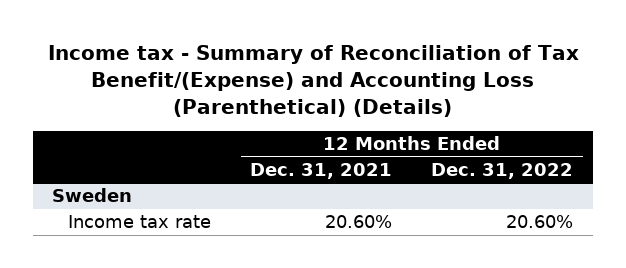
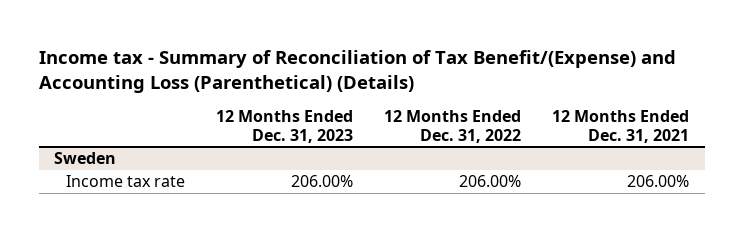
- | 12 Months Ended Dec. 31, 2021 | 12 Months Ended Dec. 31, 2022
+ | 12 Months Ended Dec. 31, 2023 | 12 Months Ended Dec. 31, 2022 | 12 Months Ended Dec. 31, 2021
@ Sweden
- Income tax rate | 20.60% | 20.60%
+ Income tax rate | 206.00% | 206.00% | 206.00%

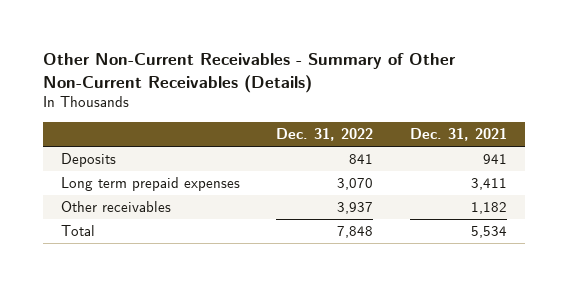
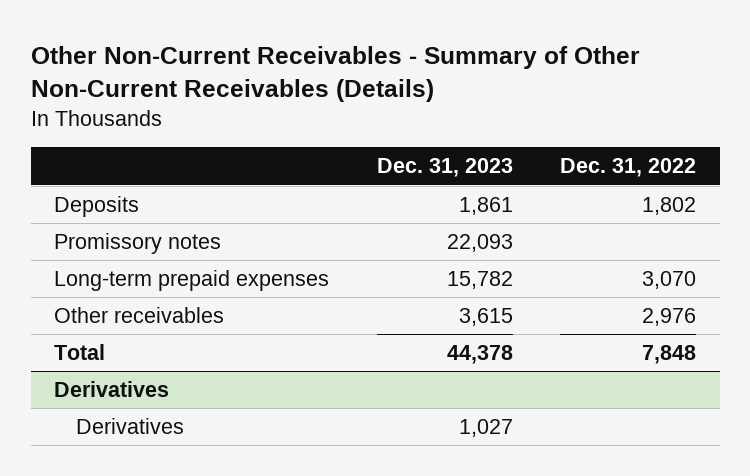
- | Dec. 31, 2022 | Dec. 31, 2021
+ | Dec. 31, 2023 | Dec. 31, 2022
- Deposits | 841 | 941
- Long term prepaid expenses | 3,070 | 3,411
- Other receivables | 3,937 | 1,182
+ Deposits | 1,861 | 1,802
+ Promissory notes | 22,093 |
+ Long-term prepaid expenses | 15,782 | 3,070
+ Other receivables | 3,615 | 2,976
+ Derivatives
+ Derivatives | 1,027 |

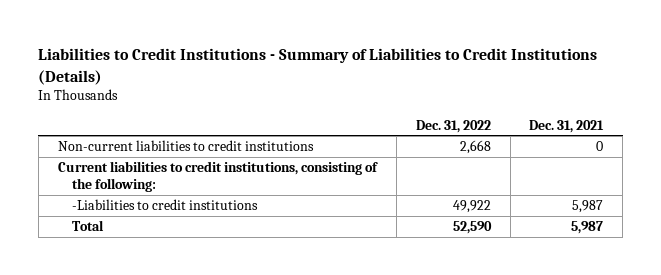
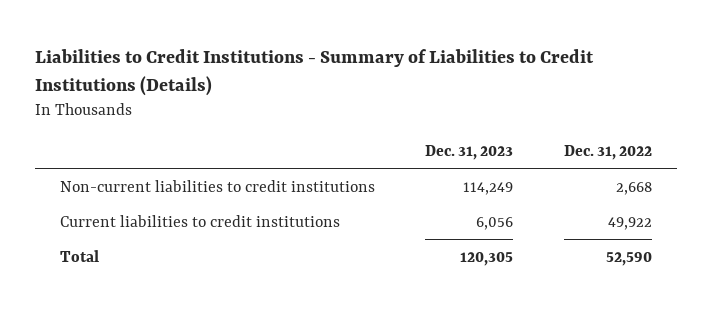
- | Dec. 31, 2022 | Dec. 31, 2021
+ | Dec. 31, 2023 | Dec. 31, 2022
- Current liabilities to credit institutions, consisting of the following:
- -Liabilities to credit institutions | 49,922 | 5,987
+ Current liabilities to credit institutions | 6,056 | 49,922

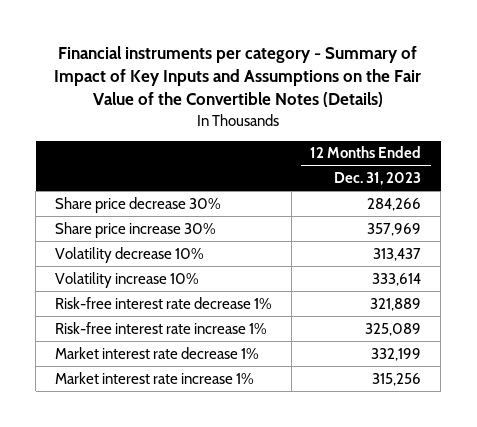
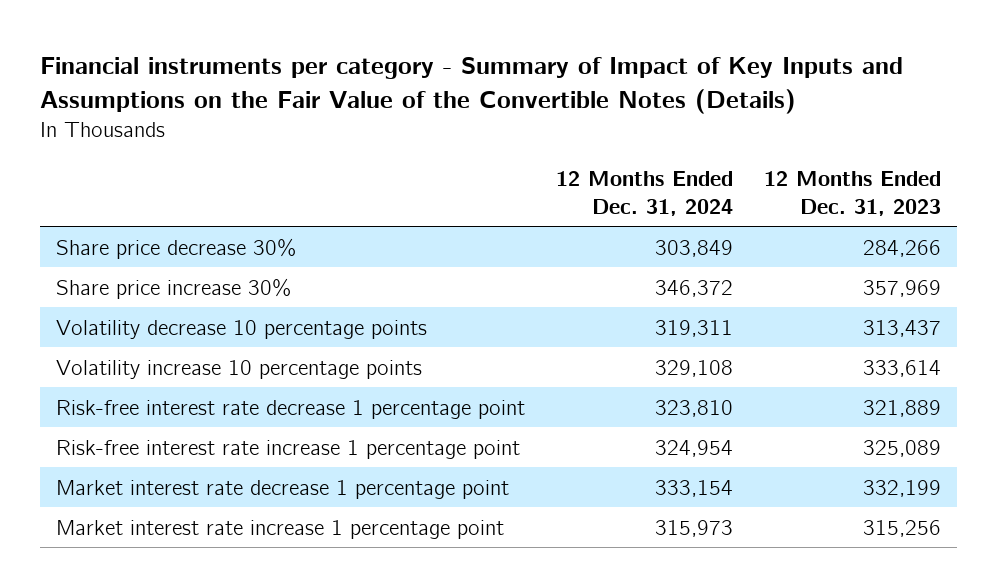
- | 12 Months Ended Dec. 31, 2023
+ | 12 Months Ended Dec. 31, 2024 | 12 Months Ended Dec. 31, 2023
- Volatility decrease 10% | 313,437
- Volatility increase 10% | 333,614
- Risk-free interest rate decrease 1% | 321,889
- Risk-free interest rate increase 1% | 325,089
- Market interest rate decrease 1% | 332,199
- Market interest rate increase 1% | 315,256
+ Volatility decrease 10 percentage points | 319,311 | 313,437
+ Volatility increase 10 percentage points | 329,108 | 333,614
+ Risk-free interest rate decrease 1 percentage point | 323,810 | 321,889
+ Risk-free interest rate increase 1 percentage point | 324,954 | 325,089
+ Market interest rate decrease 1 percentage point | 333,154 | 332,199
+ Market interest rate increase 1 percentage point | 315,973 | 315,256

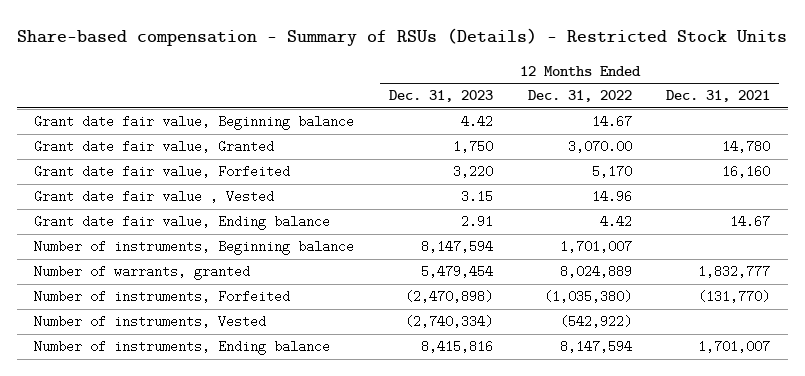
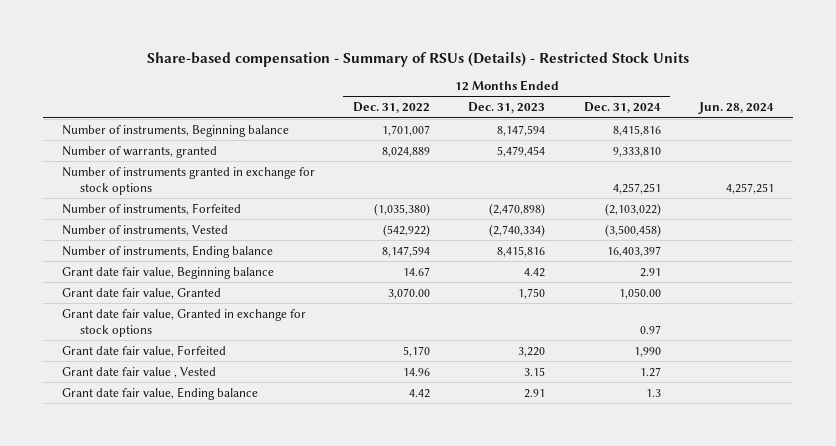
- | 12 Months Ended Dec. 31, 2023 | 12 Months Ended Dec. 31, 2022 | 12 Months Ended Dec. 31, 2021
+ | 12 Months Ended Dec. 31, 2022 | 12 Months Ended Dec. 31, 2023 | 12 Months Ended Dec. 31, 2024 | Jun. 28, 2024
+ Number of instruments granted in exchange for stock options | | | 4,257,251 | 4,257,251
moved down: Grant date fair value, Beginning balance | 14.67 | 4.42 | 2.91 |
moved down: Grant date fair value, Granted | 3,070.00 | 1,750 | 1,050.00 |
+ Grant date fair value, Granted in exchange for stock options | | | 0.97 |
moved down: Grant date fair value, Forfeited | 5,170 | 3,220 | 1,990 |
moved down: Grant date fair value , Vested | 14.96 | 3.15 | 1.27 |
moved down: Grant date fair value, Ending balance | 4.42 | 2.91 | 1.3 |

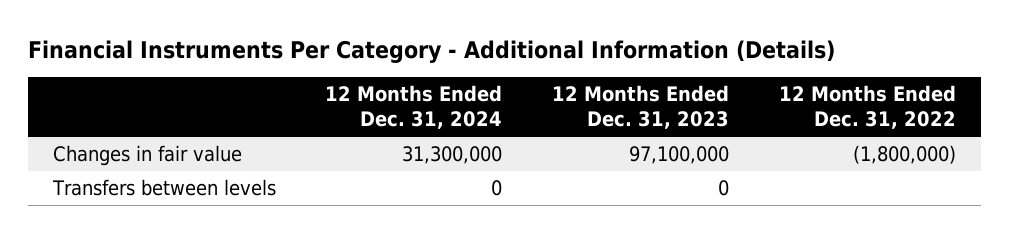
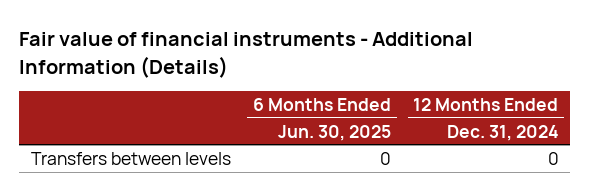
- Financial Instruments Per Category - Additional Information (Details)
+ Fair value of financial instruments - Additional Information (Details)
- | 12 Months Ended Dec. 31, 2024 | 12 Months Ended Dec. 31, 2023 | 12 Months Ended Dec. 31, 2022
+ | 6 Months Ended Jun. 30, 2025 | 12 Months Ended Dec. 31, 2024
- Changes in fair value | 31,300,000 | 97,100,000 | (1,800,000)

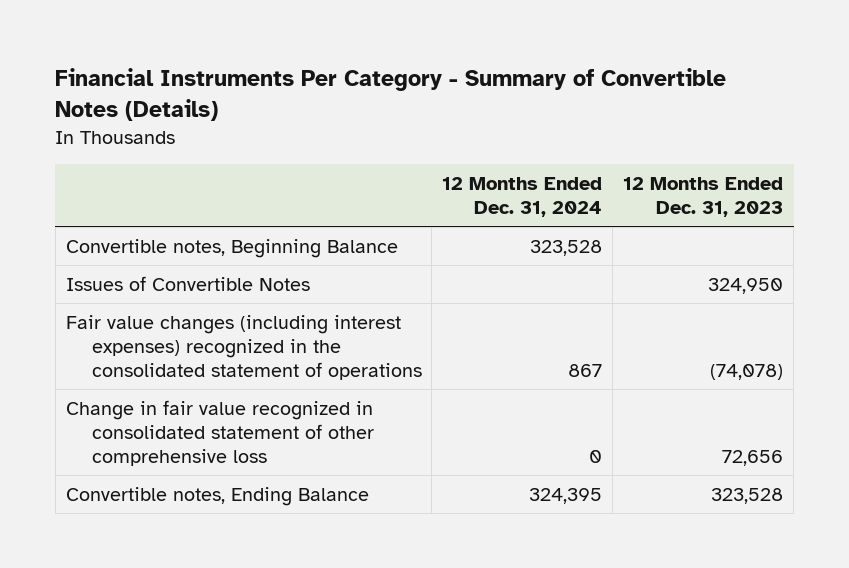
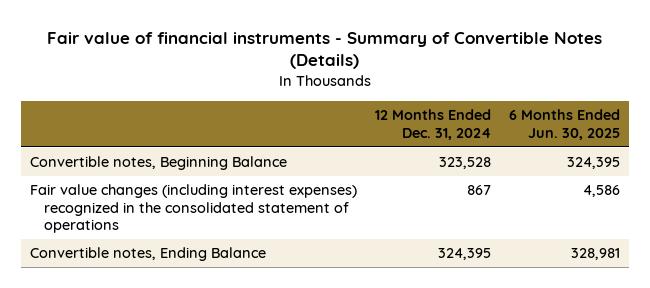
- Financial Instruments Per Category - Summary of Convertible Notes (Details)
+ Fair value of financial instruments - Summary of Convertible Notes (Details)
- | 12 Months Ended Dec. 31, 2024 | 12 Months Ended Dec. 31, 2023
+ | 12 Months Ended Dec. 31, 2024 | 6 Months Ended Jun. 30, 2025
- Issues of Convertible Notes | | 324,950
- Change in fair value recognized in consolidated statement of other comprehensive loss | 0 | 72,656

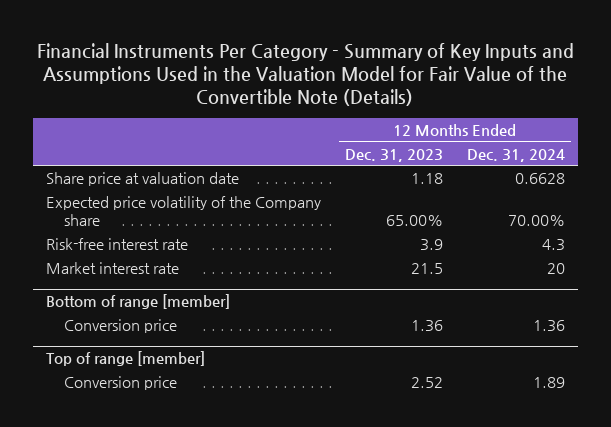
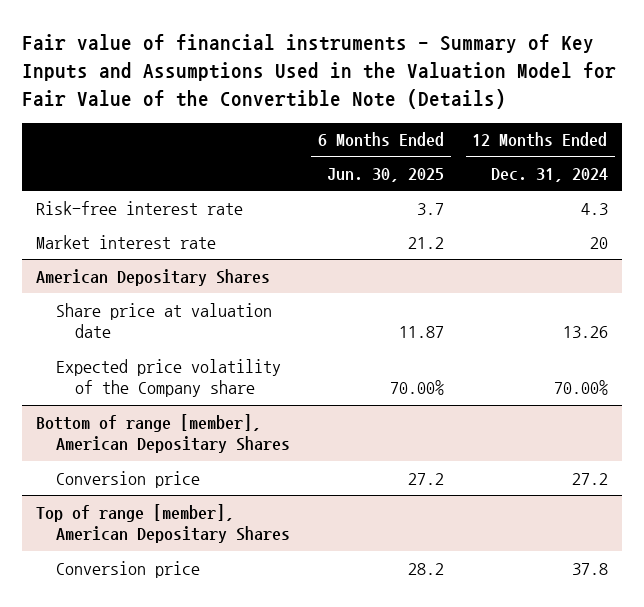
- Financial Instruments Per Category - Summary of Key Inputs and Assumptions Used in the Valuation Model for Fair Value of the Convertible Note (Details)
+ Fair value of financial instruments - Summary of Key Inputs and Assumptions Used in the Valuation Model for Fair Value of the Convertible Note (Details)
- | 12 Months Ended Dec. 31, 2023 | 12 Months Ended Dec. 31, 2024
+ | 6 Months Ended Jun. 30, 2025 | 12 Months Ended Dec. 31, 2024
- Share price at valuation date | 1.18 | 0.6628
- Expected price volatility of the Company share | 65.00% | 70.00%
- Bottom of range [member]
- Conversion price | 1.36 | 1.36
- Top of range [member]
- Conversion price | 2.52 | 1.89
+ American Depositary Shares
+ Share price at valuation date | 11.87 | 13.26
+ Expected price volatility of the Company share | 70.00% | 70.00%
+ Bottom of range [member], American Depositary Shares
+ Conversion price | 27.2 | 27.2
+ Top of range [member], American Depositary Shares
+ Conversion price | 28.2 | 37.8

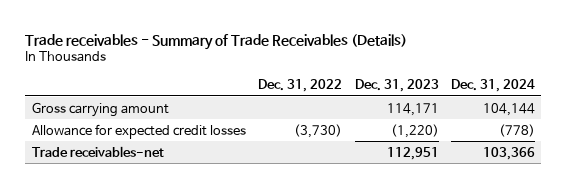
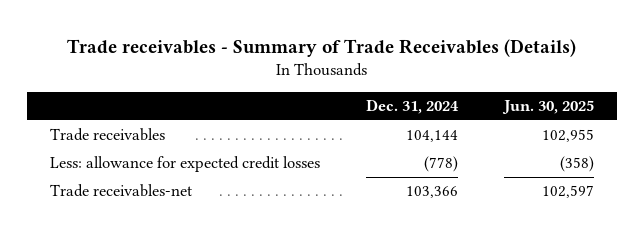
- | Dec. 31, 2022 | Dec. 31, 2023 | Dec. 31, 2024
+ | Dec. 31, 2024 | Jun. 30, 2025
- Gross carrying amount | | 114,171 | 104,144
- Allowance for expected credit losses | (3,730) | (1,220) | (778)
+ Trade receivables | 104,144 | 102,955
+ Less: allowance for expected credit losses | (778) | (358)

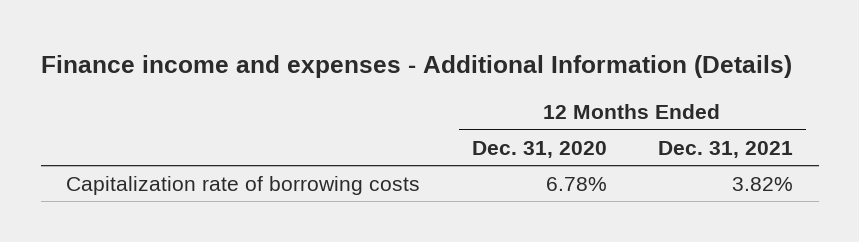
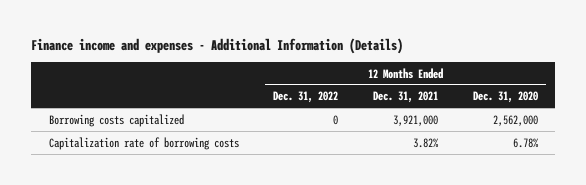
- | 12 Months Ended Dec. 31, 2020 | 12 Months Ended Dec. 31, 2021
+ | 12 Months Ended Dec. 31, 2022 | 12 Months Ended Dec. 31, 2021 | 12 Months Ended Dec. 31, 2020
+ Borrowing costs capitalized | 0 | 3,921,000 | 2,562,000

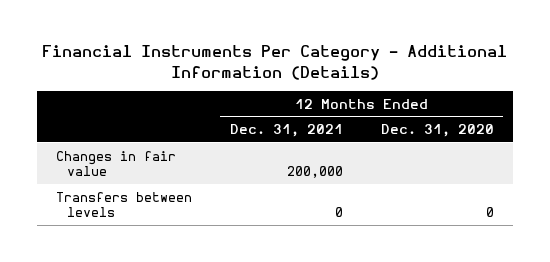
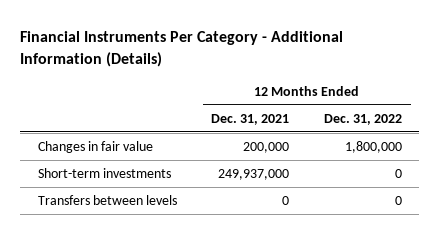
- | 12 Months Ended Dec. 31, 2021 | 12 Months Ended Dec. 31, 2020
+ | 12 Months Ended Dec. 31, 2021 | 12 Months Ended Dec. 31, 2022
+ Short-term investments | 249,937,000 | 0

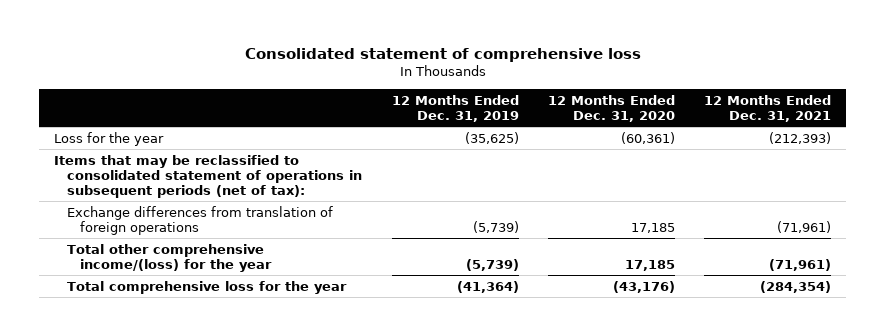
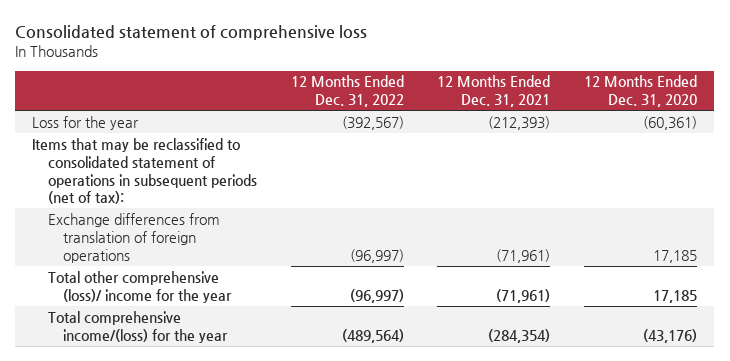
- | 12 Months Ended Dec. 31, 2019 | 12 Months Ended Dec. 31, 2020 | 12 Months Ended Dec. 31, 2021
+ | 12 Months Ended Dec. 31, 2022 | 12 Months Ended Dec. 31, 2021 | 12 Months Ended Dec. 31, 2020
- Total other comprehensive income/(loss) for the year | (5,739) | 17,185 | (71,961)
- Total comprehensive loss for the year | (41,364) | (43,176) | (284,354)
+ Total other comprehensive (loss)/ income for the year | (96,997) | (71,961) | 17,185
+ Total comprehensive income/(loss) for the year | (489,564) | (284,354) | (43,176)

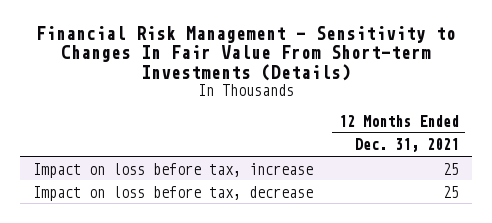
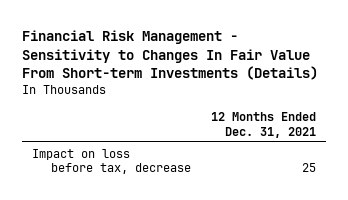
- Impact on loss before tax, increase | 25

